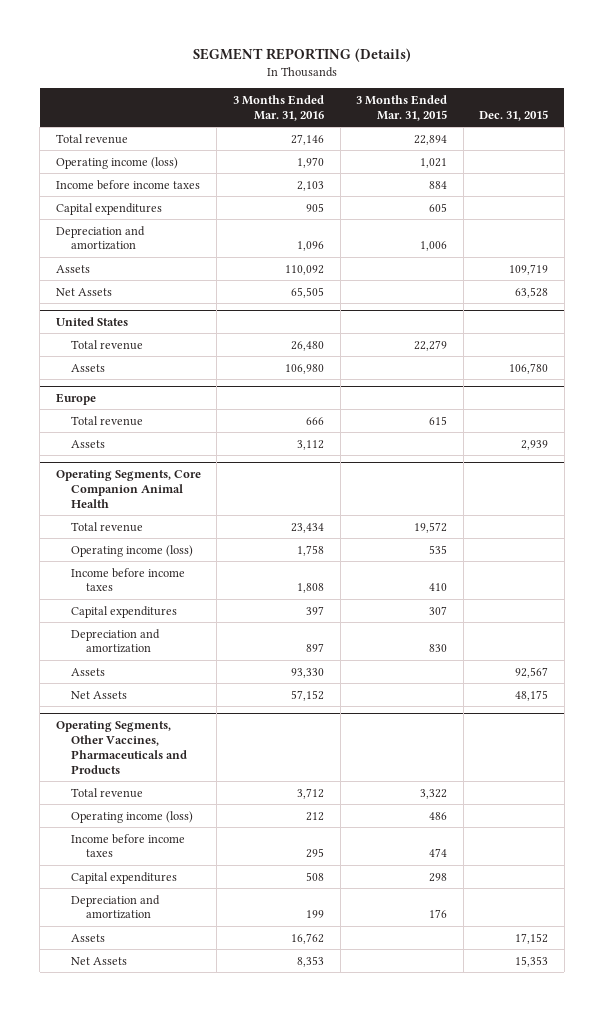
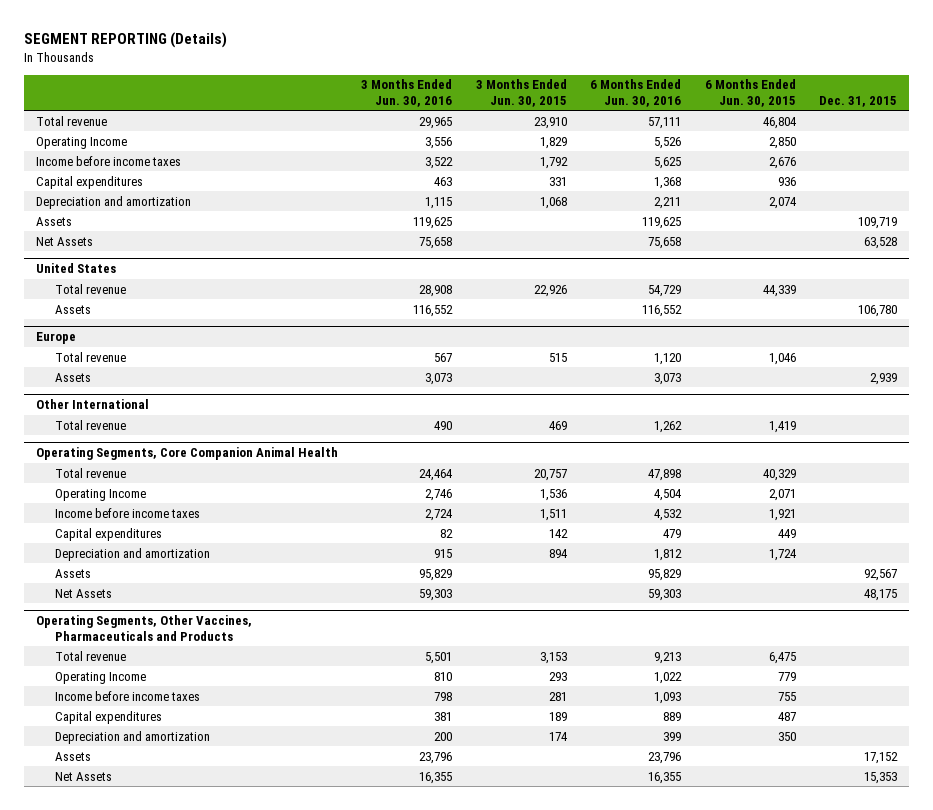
- | 3 Months Ended Mar. 31, 2016 | 3 Months Ended Mar. 31, 2015 | Dec. 31, 2015
+ | 3 Months Ended Jun. 30, 2016 | 3 Months Ended Jun. 30, 2015 | 6 Months Ended Jun. 30, 2016 | 6 Months Ended Jun. 30, 2015 | Dec. 31, 2015
- Operating income (loss) | 1,970 | 1,021 |
+ Operating Income | 3,556 | 1,829 | 5,526 | 2,850 |
+ Other International
+ Total revenue | 490 | 469 | 1,262 | 1,419 |
@ Operating Segments, Core Companion Animal Health
- Operating income (loss) | 1,758 | 535 |
+ Operating Income | 2,746 | 1,536 | 4,504 | 2,071 |
@ Operating Segments, Other Vaccines, Pharmaceuticals and Products
- Operating income (loss) | 212 | 486 |
+ Operating Income | 810 | 293 | 1,022 | 779 |

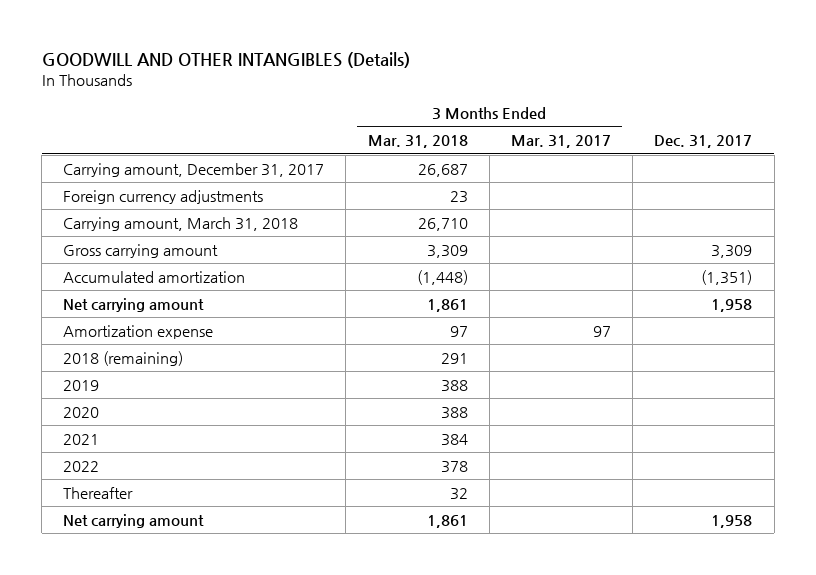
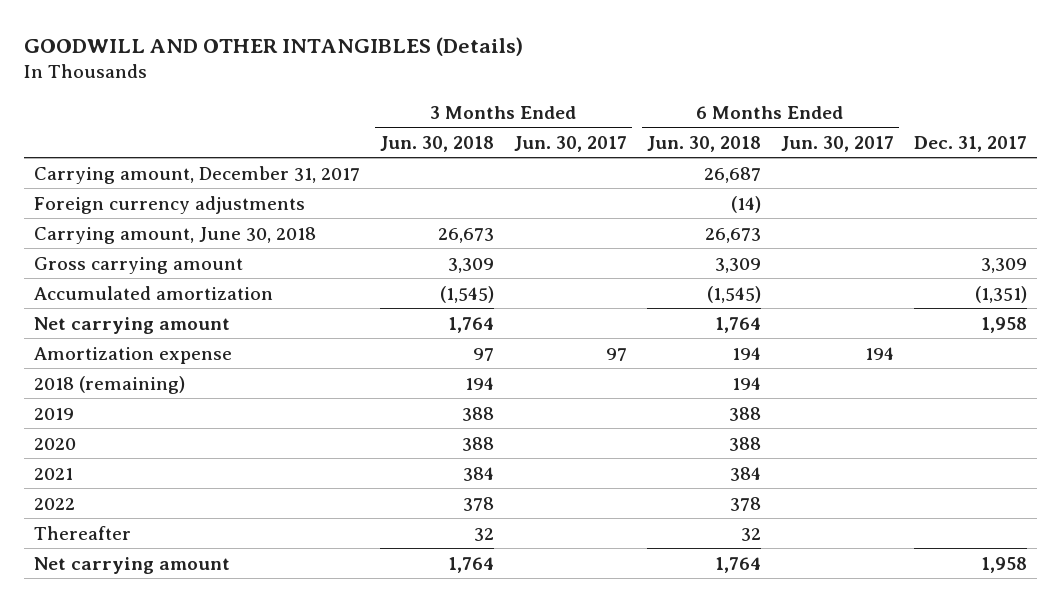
- | 3 Months Ended Mar. 31, 2018 | 3 Months Ended Mar. 31, 2017 | Dec. 31, 2017
+ | 3 Months Ended Jun. 30, 2018 | 3 Months Ended Jun. 30, 2017 | 6 Months Ended Jun. 30, 2018 | 6 Months Ended Jun. 30, 2017 | Dec. 31, 2017
- Carrying amount, March 31, 2018 | 26,710 | |
+ Carrying amount, June 30, 2018 | 26,673 | | 26,673 | |

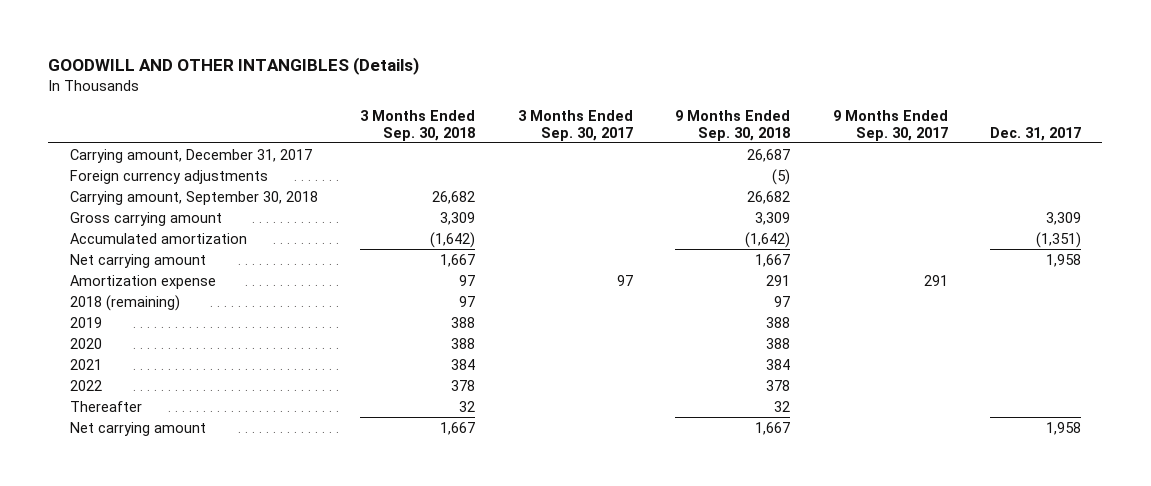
- | 3 Months Ended Jun. 30, 2018 | 3 Months Ended Jun. 30, 2017 | 6 Months Ended Jun. 30, 2018 | 6 Months Ended Jun. 30, 2017 | Dec. 31, 2017
+ | 3 Months Ended Sep. 30, 2018 | 3 Months Ended Sep. 30, 2017 | 9 Months Ended Sep. 30, 2018 | 9 Months Ended Sep. 30, 2017 | Dec. 31, 2017
- Carrying amount, June 30, 2018 | 26,673 | | 26,673 | |
+ Carrying amount, September 30, 2018 | 26,682 | | 26,682 | |

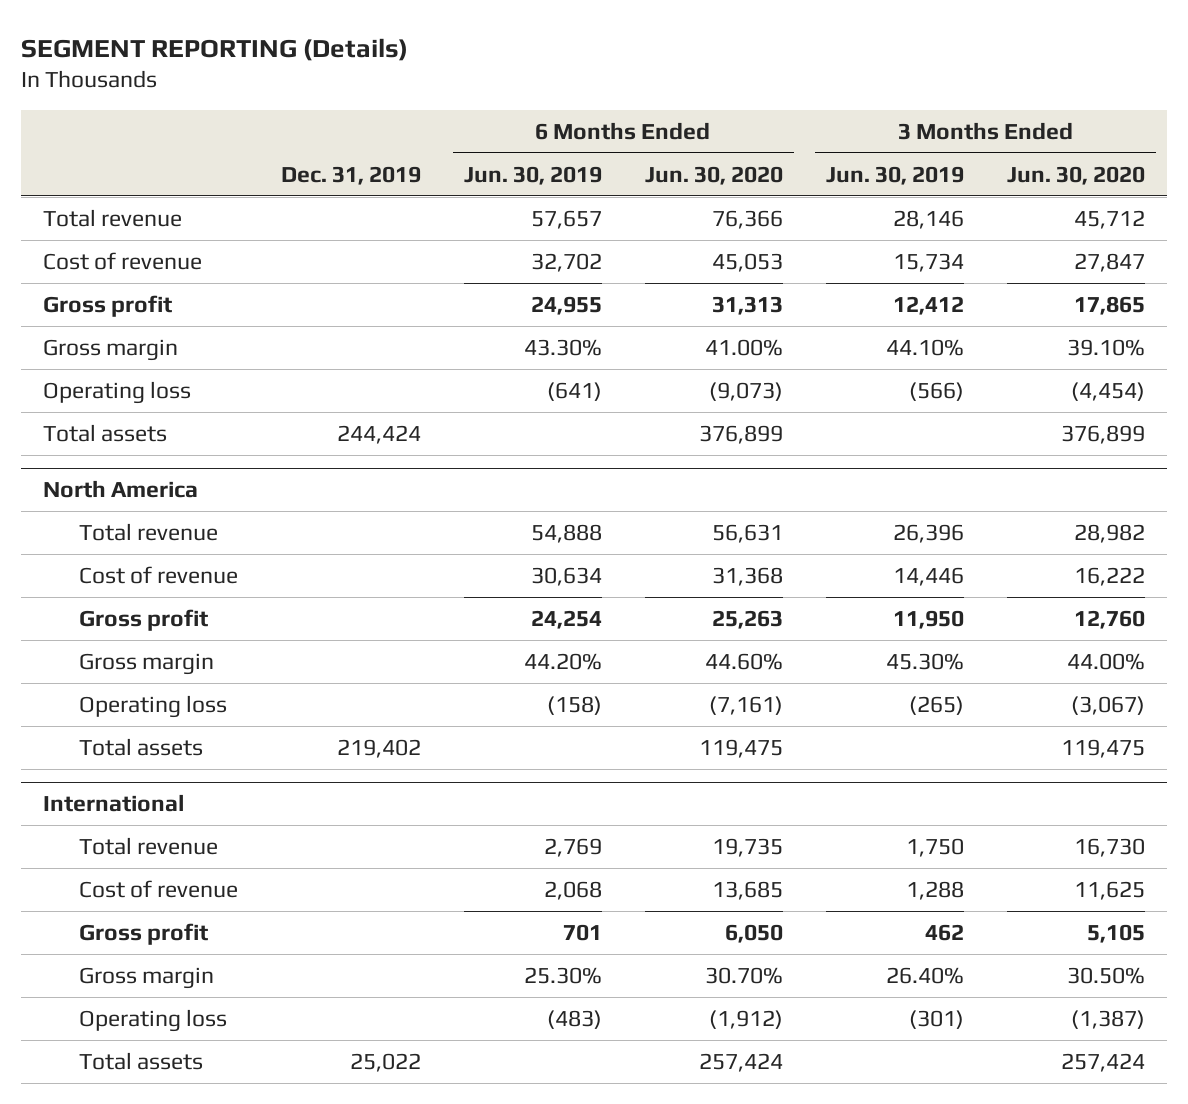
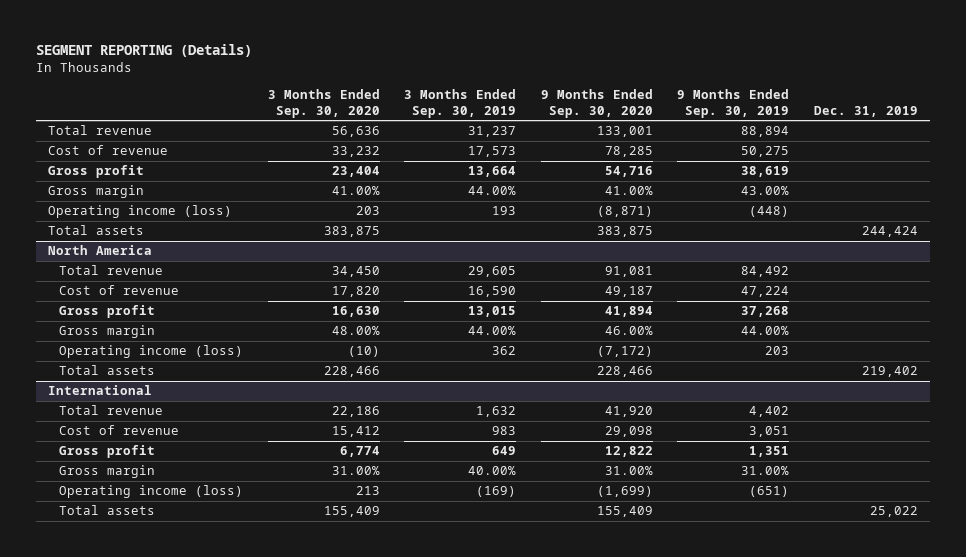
- | Dec. 31, 2019 | 6 Months Ended Jun. 30, 2019 | 6 Months Ended Jun. 30, 2020 | 3 Months Ended Jun. 30, 2019 | 3 Months Ended Jun. 30, 2020
+ | 3 Months Ended Sep. 30, 2020 | 3 Months Ended Sep. 30, 2019 | 9 Months Ended Sep. 30, 2020 | 9 Months Ended Sep. 30, 2019 | Dec. 31, 2019
- Operating loss | | (641) | (9,073) | (566) | (4,454)
+ Operating income (loss) | 203 | 193 | (8,871) | (448) |
@ North America
- Operating loss | | (158) | (7,161) | (265) | (3,067)
+ Operating income (loss) | (10) | 362 | (7,172) | 203 |
@ International
- Operating loss | | (483) | (1,912) | (301) | (1,387)
+ Operating income (loss) | 213 | (169) | (1,699) | (651) |

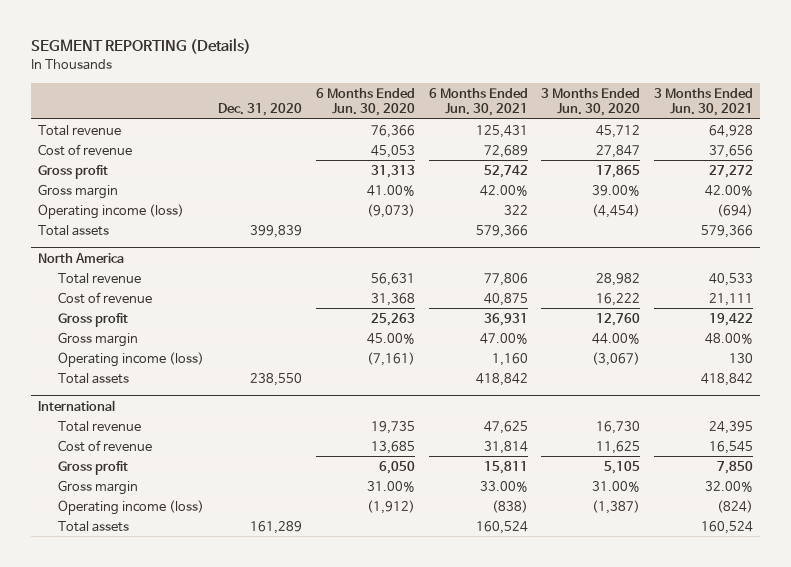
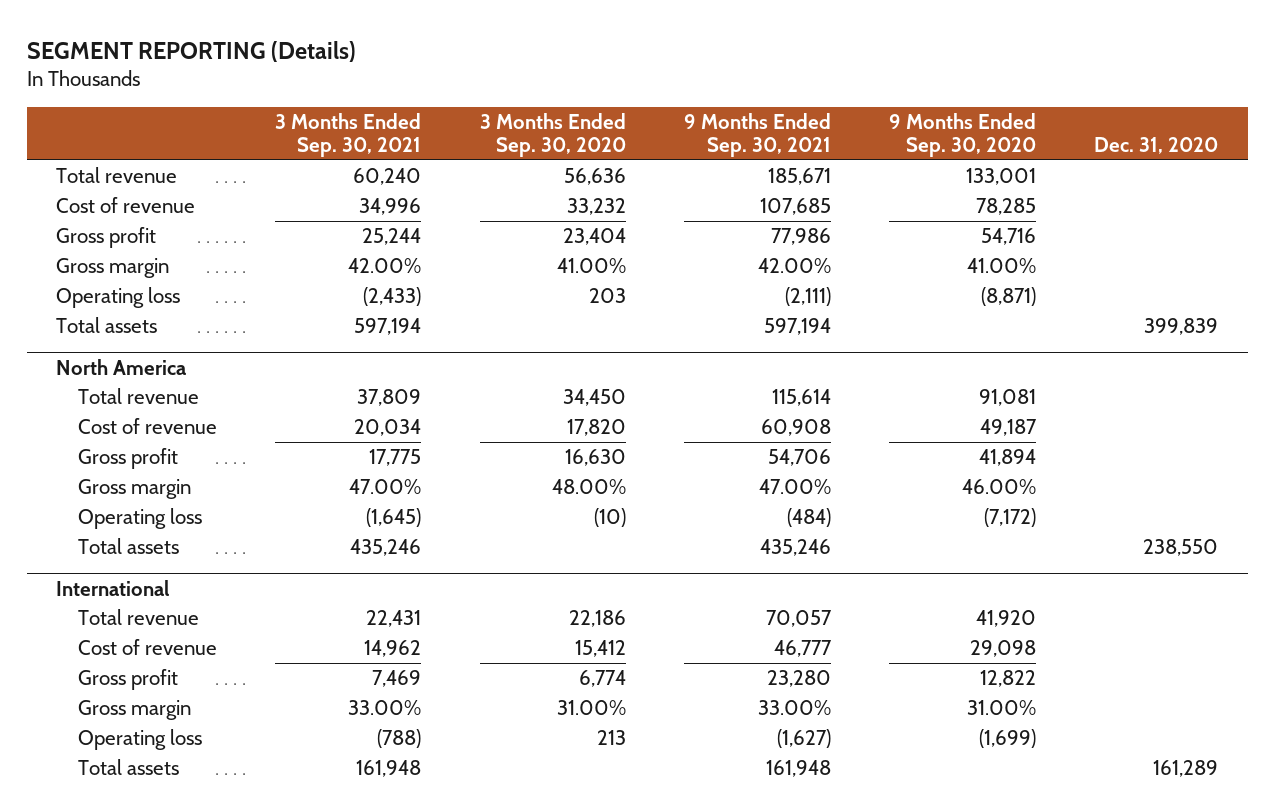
- | Dec. 31, 2020 | 6 Months Ended Jun. 30, 2020 | 6 Months Ended Jun. 30, 2021 | 3 Months Ended Jun. 30, 2020 | 3 Months Ended Jun. 30, 2021
+ | 3 Months Ended Sep. 30, 2021 | 3 Months Ended Sep. 30, 2020 | 9 Months Ended Sep. 30, 2021 | 9 Months Ended Sep. 30, 2020 | Dec. 31, 2020
- Operating income (loss) | | (9,073) | 322 | (4,454) | (694)
+ Operating loss | (2,433) | 203 | (2,111) | (8,871) |
@ North America
- Operating income (loss) | | (7,161) | 1,160 | (3,067) | 130
+ Operating loss | (1,645) | (10) | (484) | (7,172) |
@ International
- Operating income (loss) | | (1,912) | (838) | (1,387) | (824)
+ Operating loss | (788) | 213 | (1,627) | (1,699) |

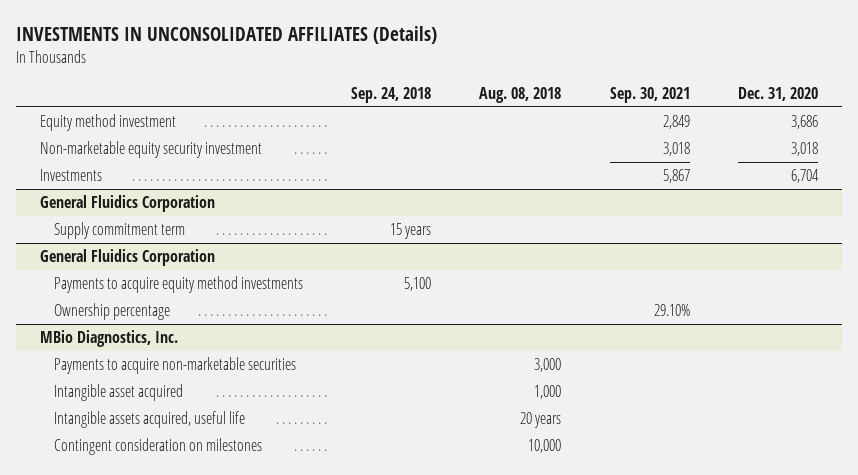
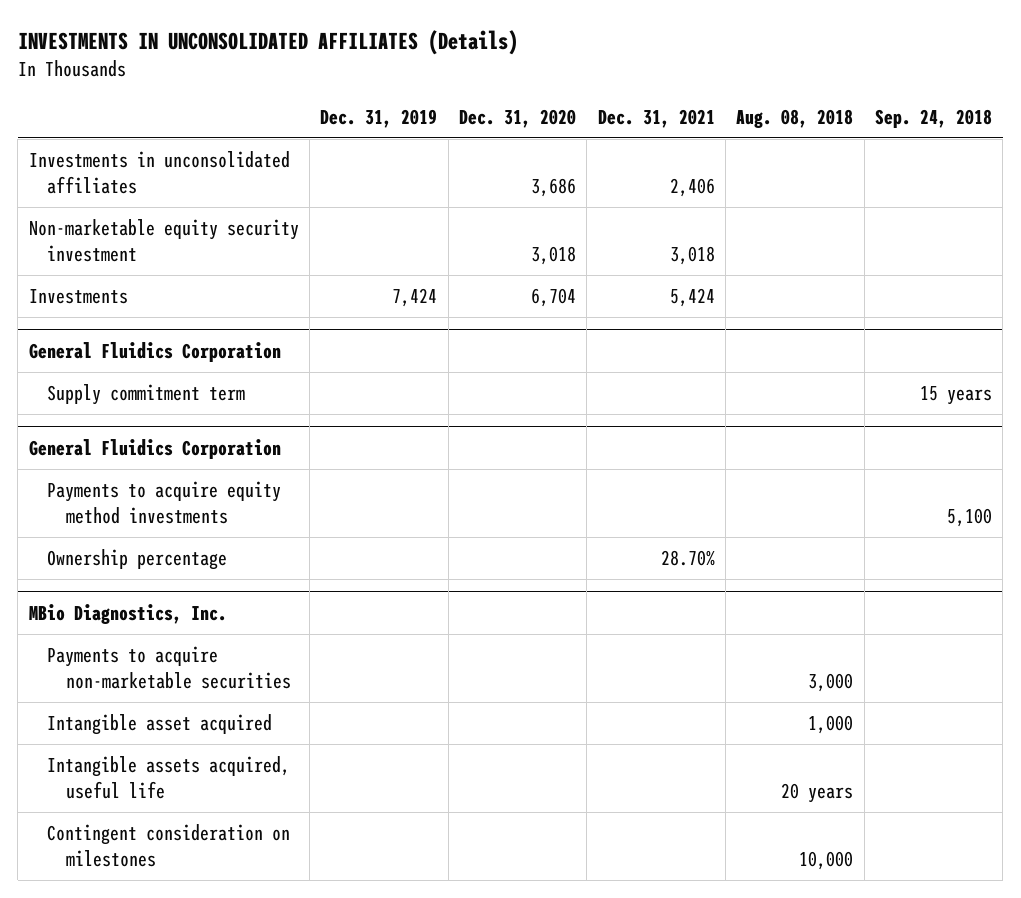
- | Sep. 24, 2018 | Aug. 08, 2018 | Sep. 30, 2021 | Dec. 31, 2020
+ | Dec. 31, 2019 | Dec. 31, 2020 | Dec. 31, 2021 | Aug. 08, 2018 | Sep. 24, 2018
- Equity method investment | | | 2,849 | 3,686
+ Investments in unconsolidated affiliates | | 3,686 | 2,406 | |

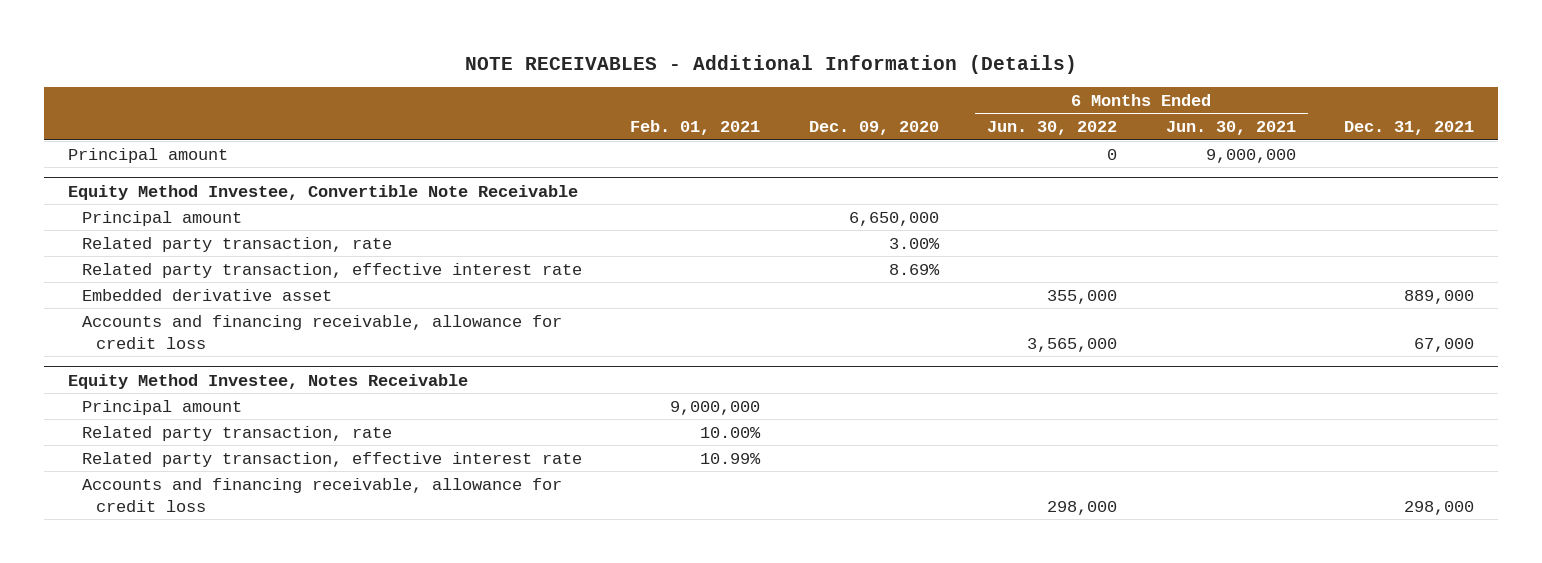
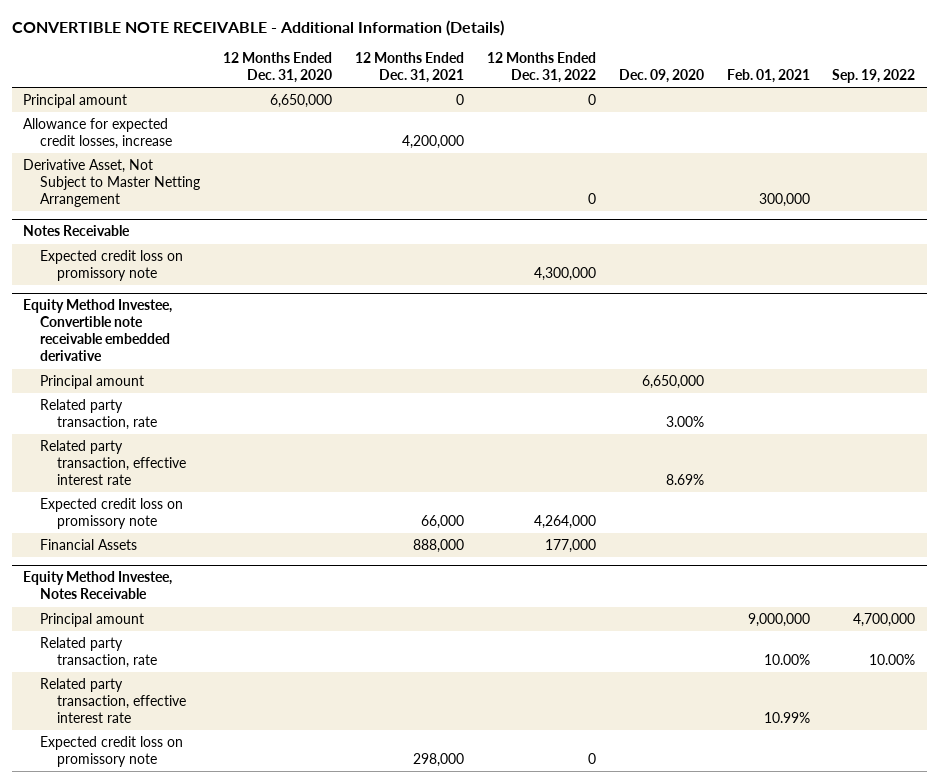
- NOTE RECEIVABLES - Additional Information (Details)
+ CONVERTIBLE NOTE RECEIVABLE - Additional Information (Details)
- | Feb. 01, 2021 | Dec. 09, 2020 | 6 Months Ended Jun. 30, 2022 | 6 Months Ended Jun. 30, 2021 | Dec. 31, 2021
+ | 12 Months Ended Dec. 31, 2020 | 12 Months Ended Dec. 31, 2021 | 12 Months Ended Dec. 31, 2022 | Dec. 09, 2020 | Feb. 01, 2021 | Sep. 19, 2022
- Equity Method Investee, Convertible Note Receivable
+ Allowance for expected credit losses, increase | | 4,200,000 | | | |
+ Derivative Asset, Not Subject to Master Netting Arrangement | | | 0 | | 300,000 |
+ Notes Receivable
+ Expected credit loss on promissory note | | | 4,300,000 | | |
+ Equity Method Investee, Convertible note receivable embedded derivative
- Embedded derivative asset | | | 355,000 | | 889,000
- Accounts and financing receivable, allowance for credit loss | | | 3,565,000 | | 67,000
+ Expected credit loss on promissory note | | 66,000 | 4,264,000 | | |
+ Financial Assets | | 888,000 | 177,000 | | |
@ Equity Method Investee, Notes Receivable
- Accounts and financing receivable, allowance for credit loss | | | 298,000 | | 298,000
+ Expected credit loss on promissory note | | 298,000 | 0 | | |

